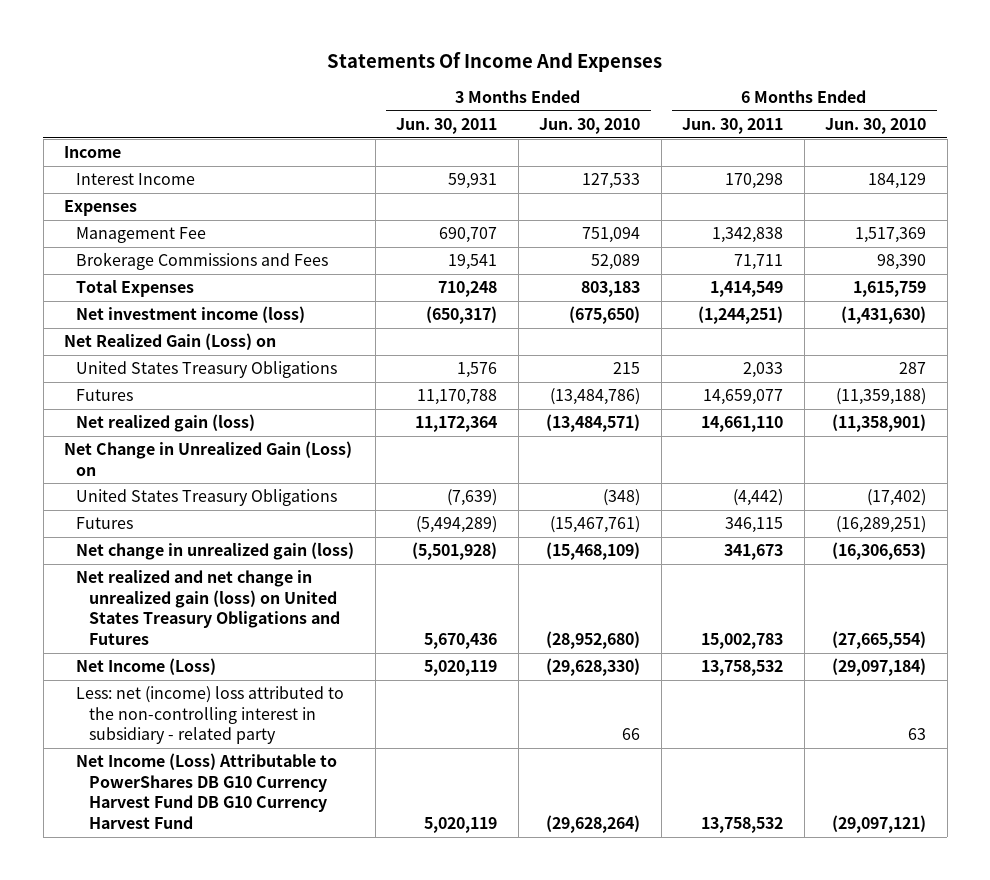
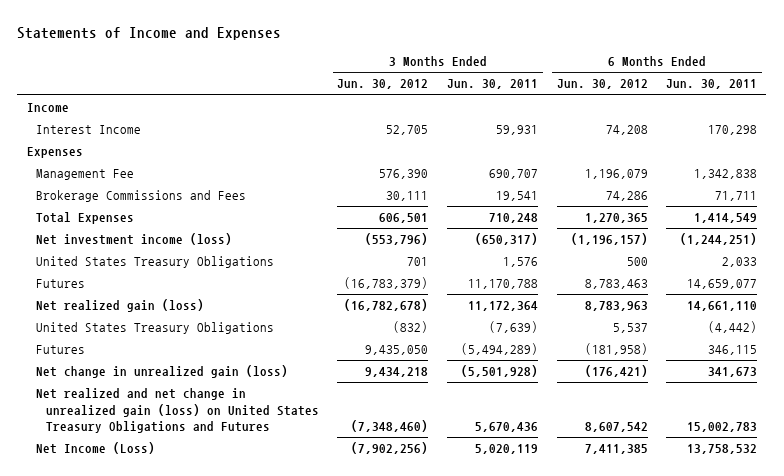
- Statements Of Income And Expenses
+ Statements of Income and Expenses
- | 3 Months Ended Jun. 30, 2011 | 3 Months Ended Jun. 30, 2010 | 6 Months Ended Jun. 30, 2011 | 6 Months Ended Jun. 30, 2010
+ | 3 Months Ended Jun. 30, 2012 | 3 Months Ended Jun. 30, 2011 | 6 Months Ended Jun. 30, 2012 | 6 Months Ended Jun. 30, 2011
- Net Realized Gain (Loss) on
- Net Change in Unrealized Gain (Loss) on
- Less: net (income) loss attributed to the non-controlling interest in subsidiary - related party | | 66 | | 63
- Net Income (Loss) Attributable to PowerShares DB G10 Currency Harvest Fund DB G10 Currency Harvest Fund | 5,020,119 | (29,628,264) | 13,758,532 | (29,097,121)

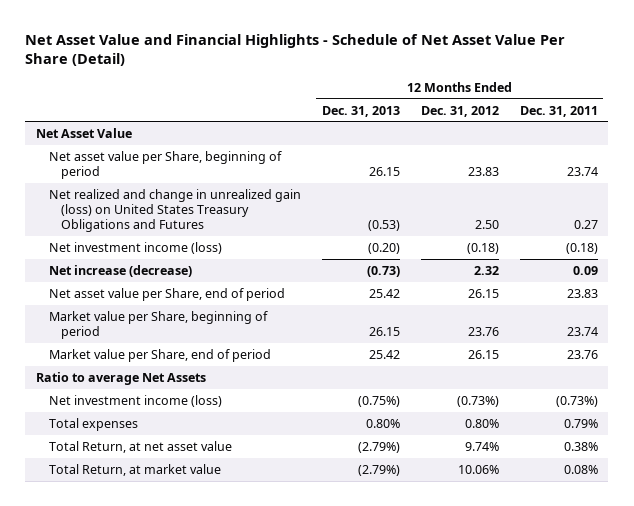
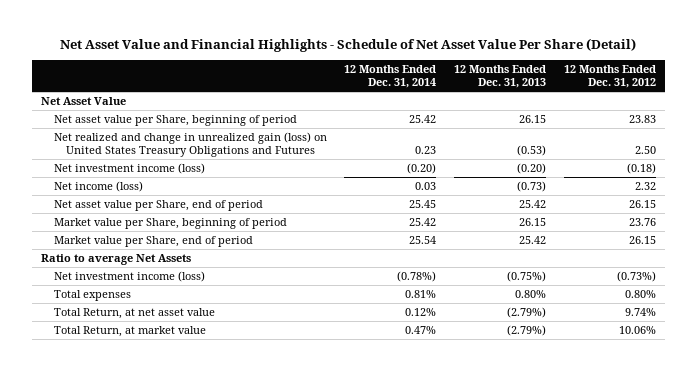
- | 12 Months Ended Dec. 31, 2013 | 12 Months Ended Dec. 31, 2012 | 12 Months Ended Dec. 31, 2011
+ | 12 Months Ended Dec. 31, 2014 | 12 Months Ended Dec. 31, 2013 | 12 Months Ended Dec. 31, 2012
- Net increase (decrease) | (0.73) | 2.32 | 0.09
+ Net income (loss) | 0.03 | (0.73) | 2.32

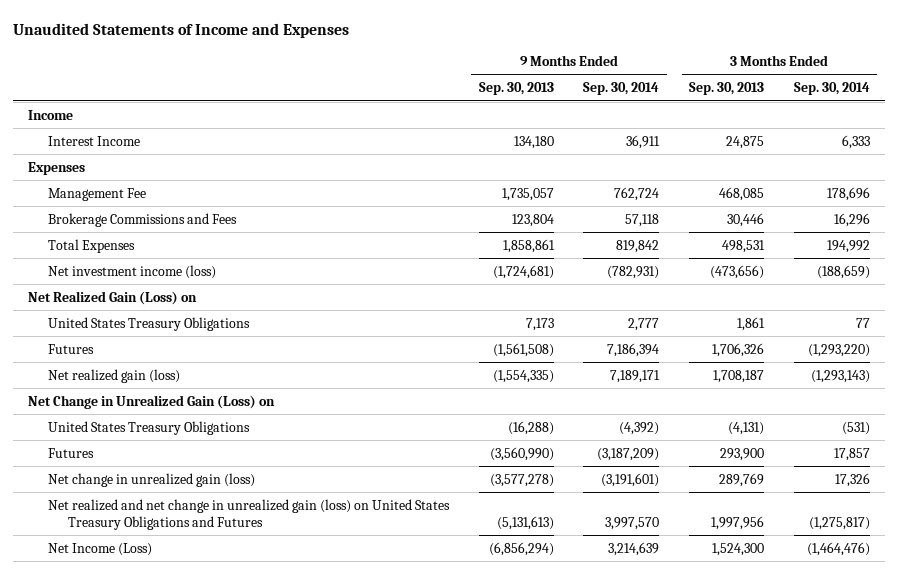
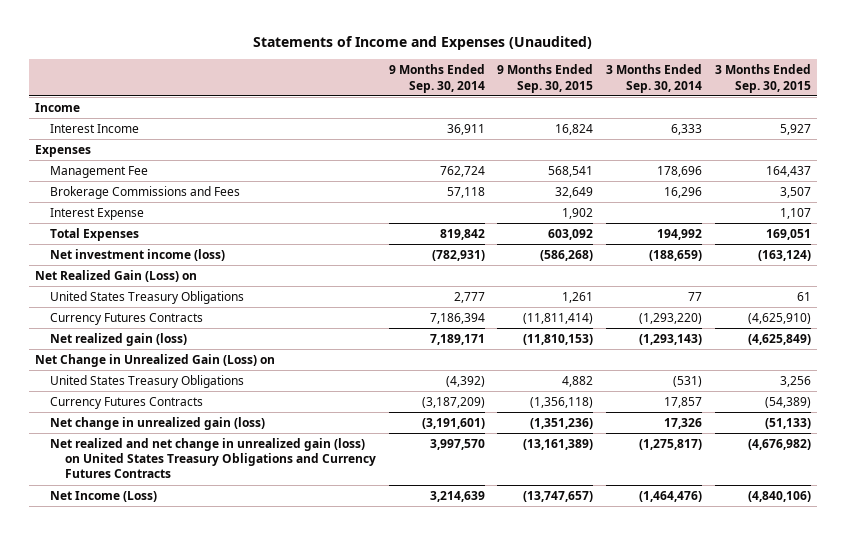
- Unaudited Statements of Income and Expenses
+ Statements of Income and Expenses (Unaudited)
- | 9 Months Ended Sep. 30, 2013 | 9 Months Ended Sep. 30, 2014 | 3 Months Ended Sep. 30, 2013 | 3 Months Ended Sep. 30, 2014
+ | 9 Months Ended Sep. 30, 2014 | 9 Months Ended Sep. 30, 2015 | 3 Months Ended Sep. 30, 2014 | 3 Months Ended Sep. 30, 2015
+ Interest Expense | | 1,902 | | 1,107
- Futures | (1,561,508) | 7,186,394 | 1,706,326 | (1,293,220)
+ Currency Futures Contracts | 7,186,394 | (11,811,414) | (1,293,220) | (4,625,910)
- Futures | (3,560,990) | (3,187,209) | 293,900 | 17,857
+ Currency Futures Contracts | (3,187,209) | (1,356,118) | 17,857 | (54,389)
- Net realized and net change in unrealized gain (loss) on United States Treasury Obligations and Futures | (5,131,613) | 3,997,570 | 1,997,956 | (1,275,817)
+ Net realized and net change in unrealized gain (loss) on United States Treasury Obligations and Currency Futures Contracts | 3,997,570 | (13,161,389) | (1,275,817) | (4,676,982)

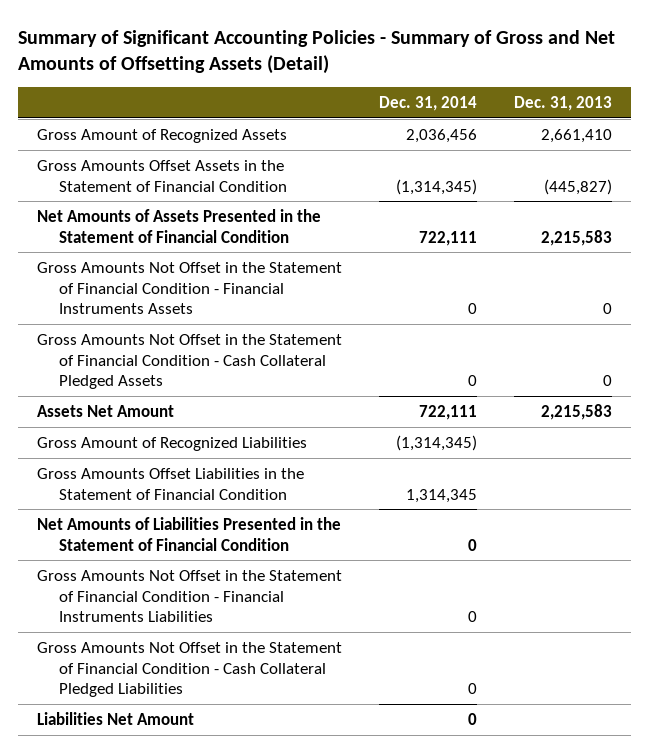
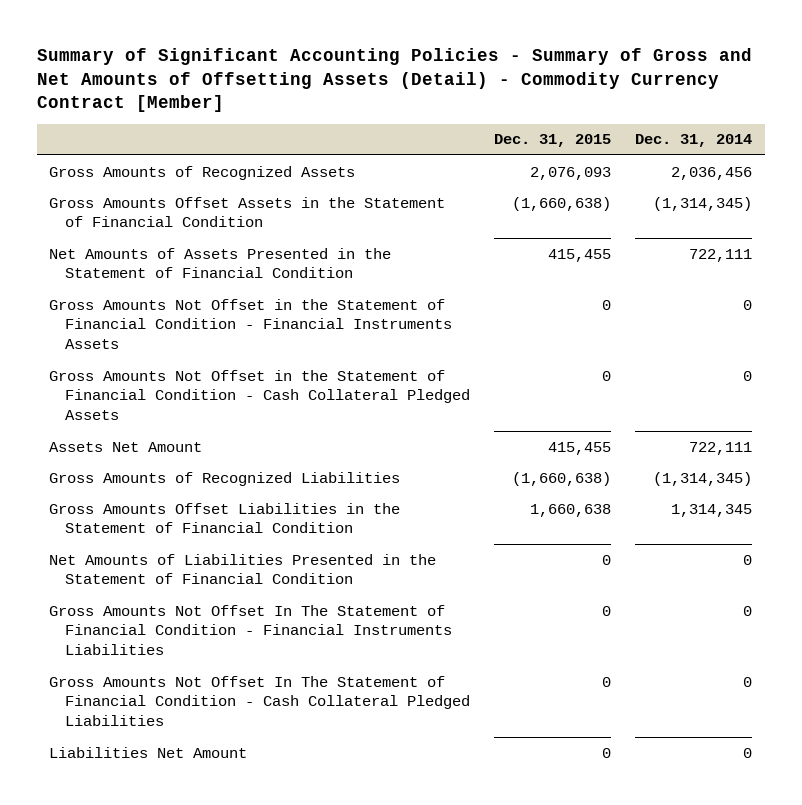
- Summary of Significant Accounting Policies - Summary of Gross and Net Amounts of Offsetting Assets (Detail)
+ Summary of Significant Accounting Policies - Summary of Gross and Net Amounts of Offsetting Assets (Detail) - Commodity Currency Contract [Member]
- | Dec. 31, 2014 | Dec. 31, 2013
+ | Dec. 31, 2015 | Dec. 31, 2014
- Gross Amount of Recognized Assets | 2,036,456 | 2,661,410
+ Gross Amounts of Recognized Assets | 2,076,093 | 2,036,456
- Gross Amount of Recognized Liabilities | (1,314,345) |
+ Gross Amounts of Recognized Liabilities | (1,660,638) | (1,314,345)
- Gross Amounts Not Offset in the Statement of Financial Condition - Financial Instruments Liabilities | 0 |
- Gross Amounts Not Offset in the Statement of Financial Condition - Cash Collateral Pledged Liabilities | 0 |
+ Gross Amounts Not Offset In The Statement of Financial Condition - Financial Instruments Liabilities | 0 | 0
+ Gross Amounts Not Offset In The Statement of Financial Condition - Cash Collateral Pledged Liabilities | 0 | 0

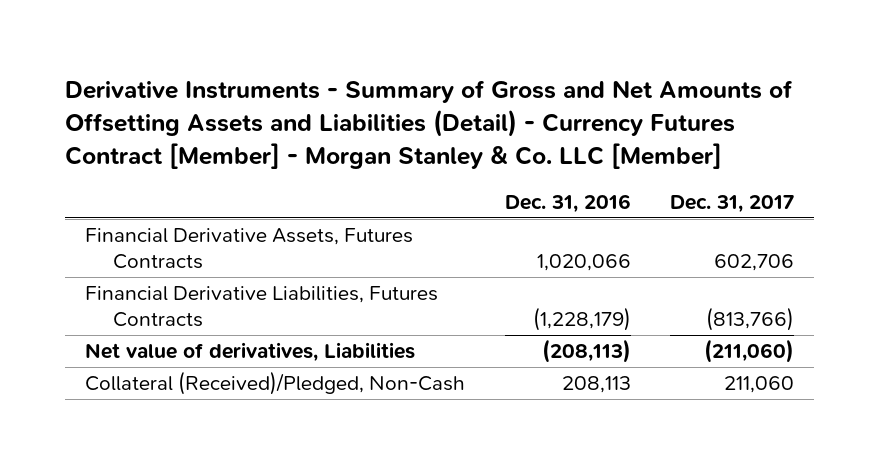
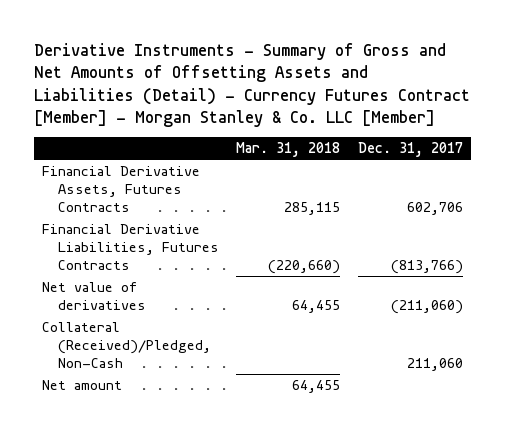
- | Dec. 31, 2016 | Dec. 31, 2017
+ | Mar. 31, 2018 | Dec. 31, 2017
- Net value of derivatives, Liabilities | (208,113) | (211,060)
+ Net value of derivatives | 64,455 | (211,060)
+ Net amount | 64,455 |

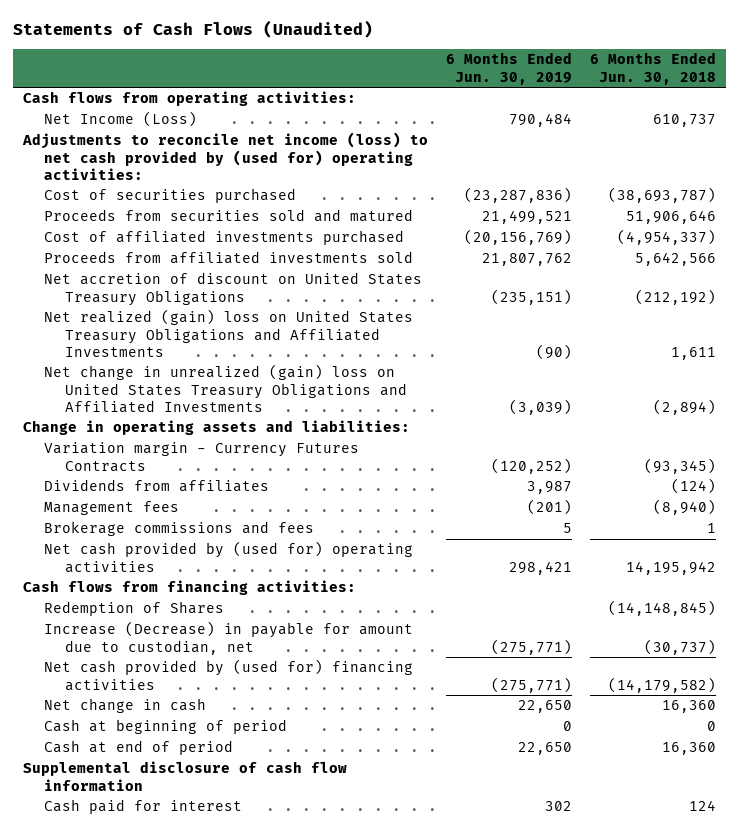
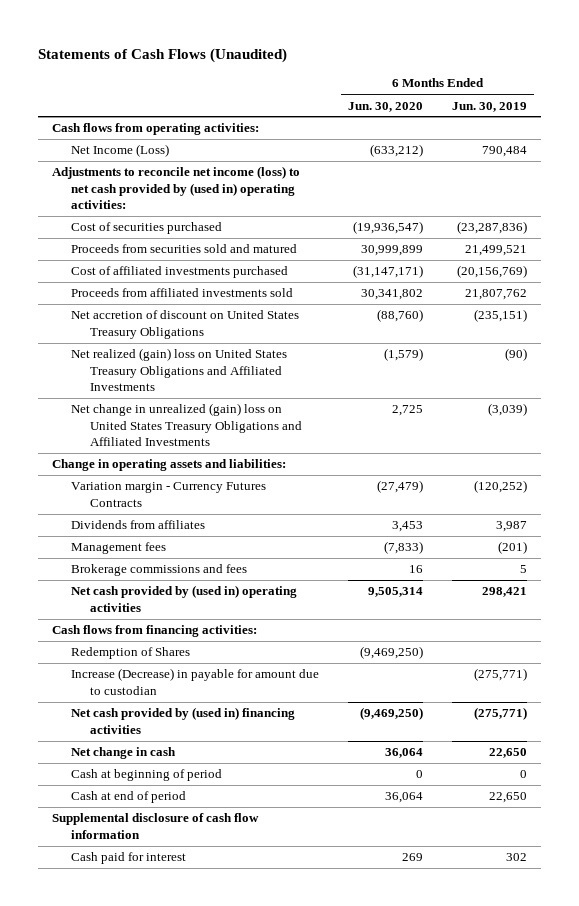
- | 6 Months Ended Jun. 30, 2019 | 6 Months Ended Jun. 30, 2018
+ | 6 Months Ended Jun. 30, 2020 | 6 Months Ended Jun. 30, 2019
- Adjustments to reconcile net income (loss) to net cash provided by (used for) operating activities:
+ Adjustments to reconcile net income (loss) to net cash provided by (used in) operating activities:
- Net cash provided by (used for) operating activities | 298,421 | 14,195,942
+ Net cash provided by (used in) operating activities | 9,505,314 | 298,421
- Increase (Decrease) in payable for amount due to custodian, net | (275,771) | (30,737)
- Net cash provided by (used for) financing activities | (275,771) | (14,179,582)
+ Increase (Decrease) in payable for amount due to custodian | | (275,771)
+ Net cash provided by (used in) financing activities | (9,469,250) | (275,771)

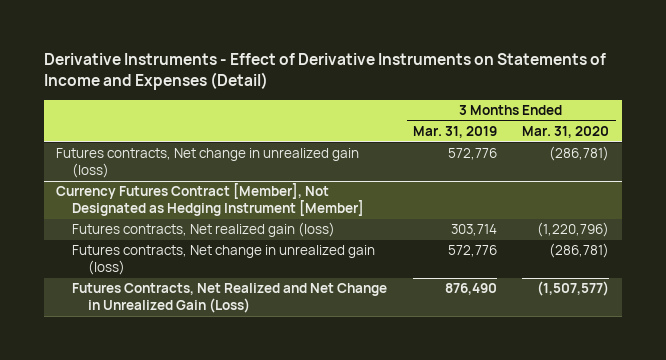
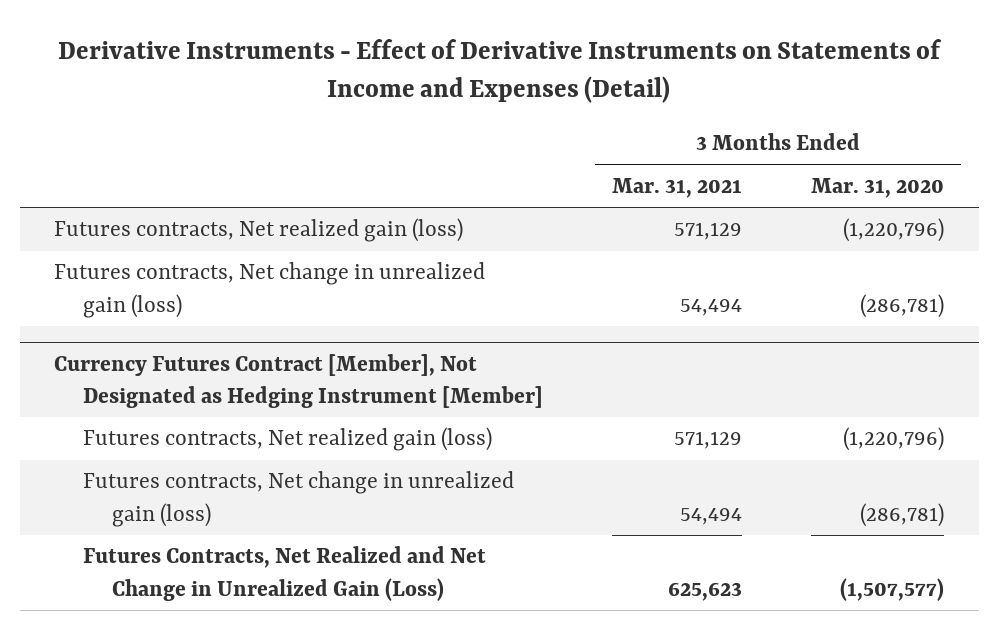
- | 3 Months Ended Mar. 31, 2019 | 3 Months Ended Mar. 31, 2020
+ | 3 Months Ended Mar. 31, 2021 | 3 Months Ended Mar. 31, 2020
+ Futures contracts, Net realized gain (loss) | 571,129 | (1,220,796)

